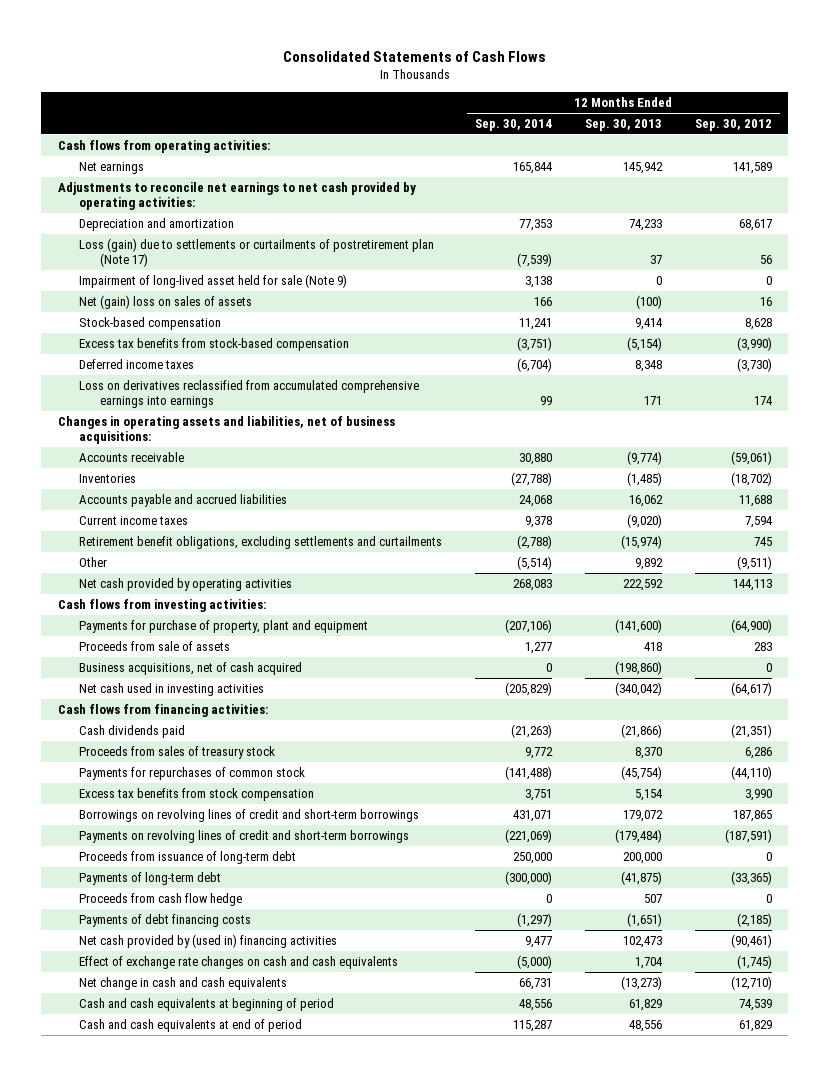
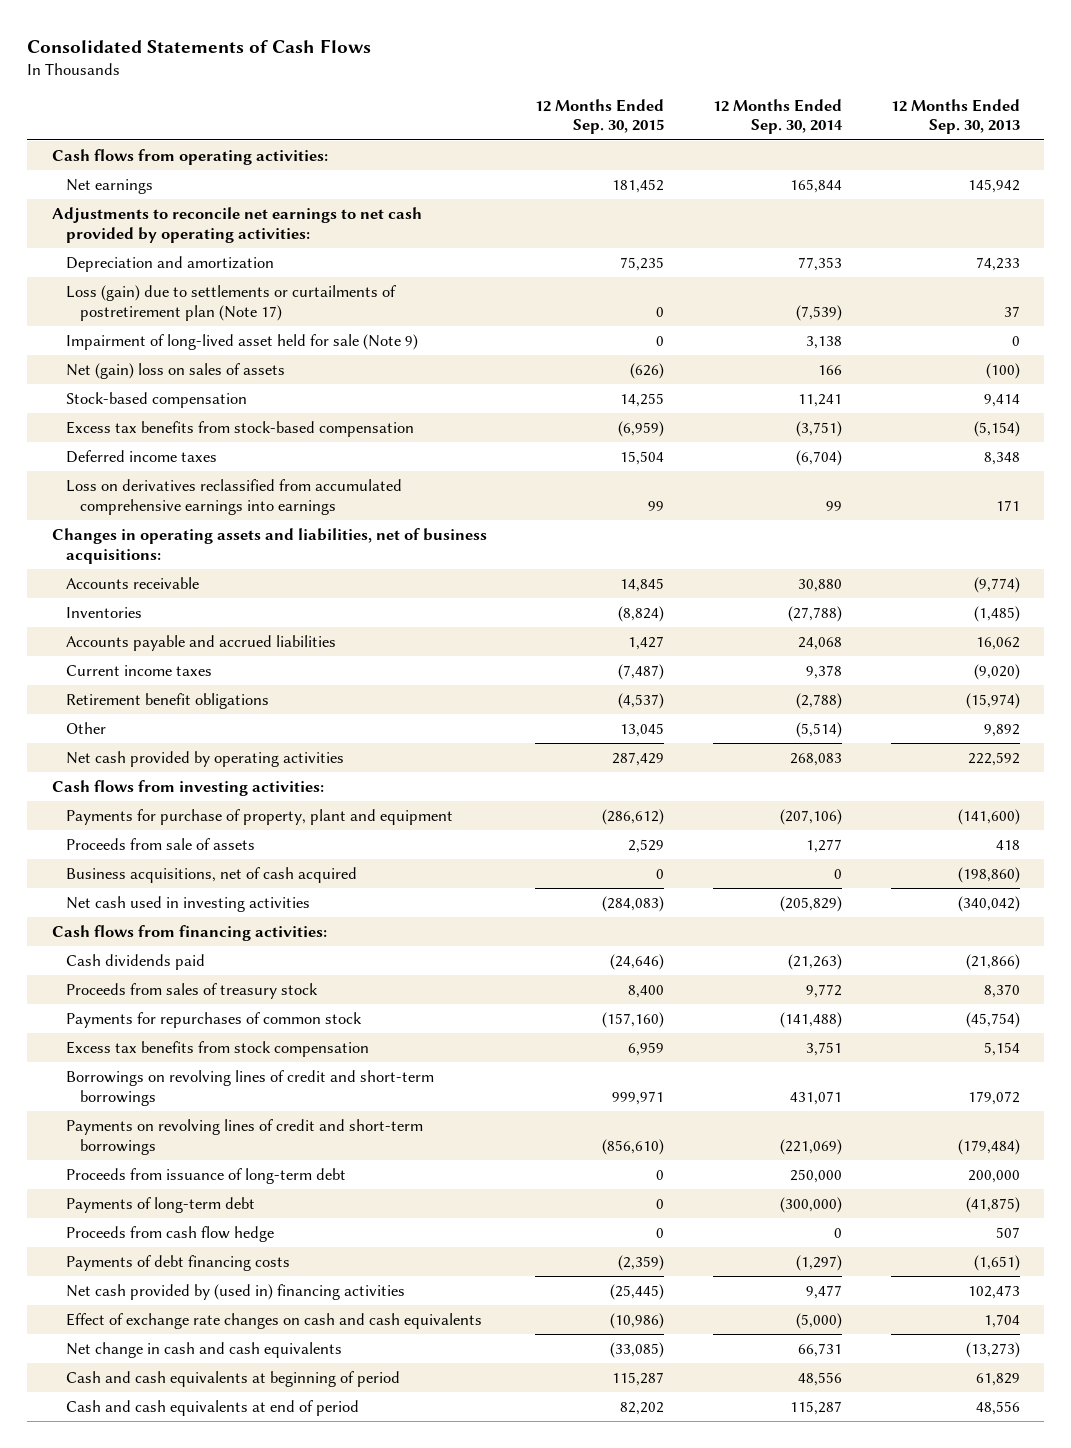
- | 12 Months Ended Sep. 30, 2014 | 12 Months Ended Sep. 30, 2013 | 12 Months Ended Sep. 30, 2012
+ | 12 Months Ended Sep. 30, 2015 | 12 Months Ended Sep. 30, 2014 | 12 Months Ended Sep. 30, 2013
- Retirement benefit obligations, excluding settlements and curtailments | (2,788) | (15,974) | 745
+ Retirement benefit obligations | (4,537) | (2,788) | (15,974)

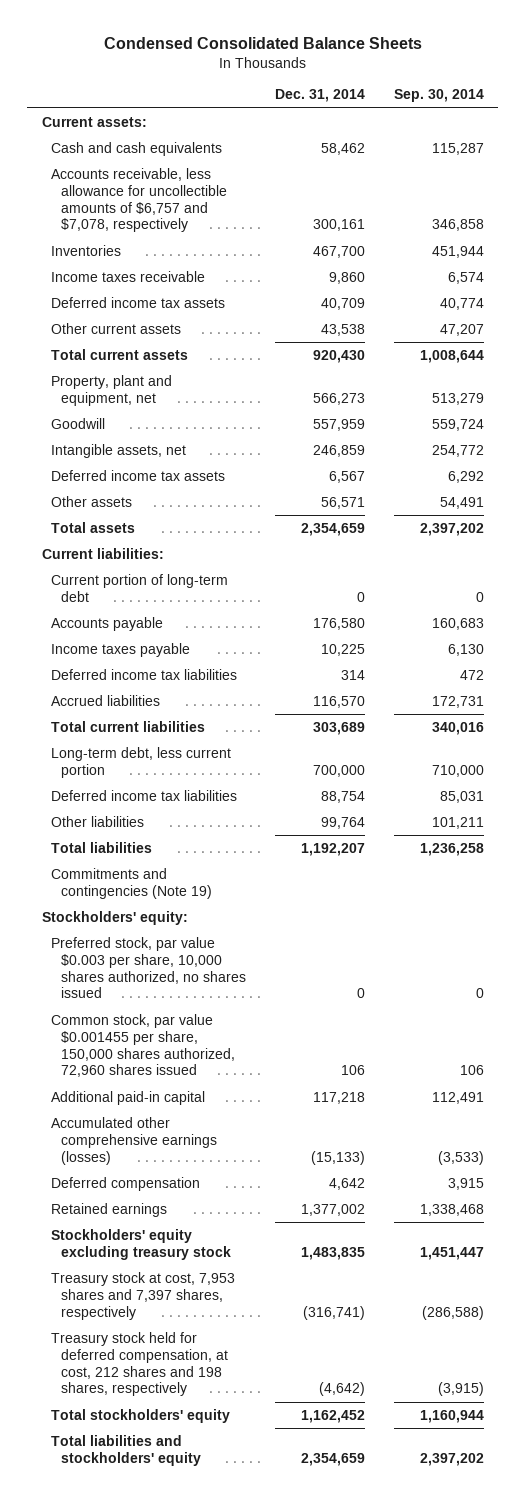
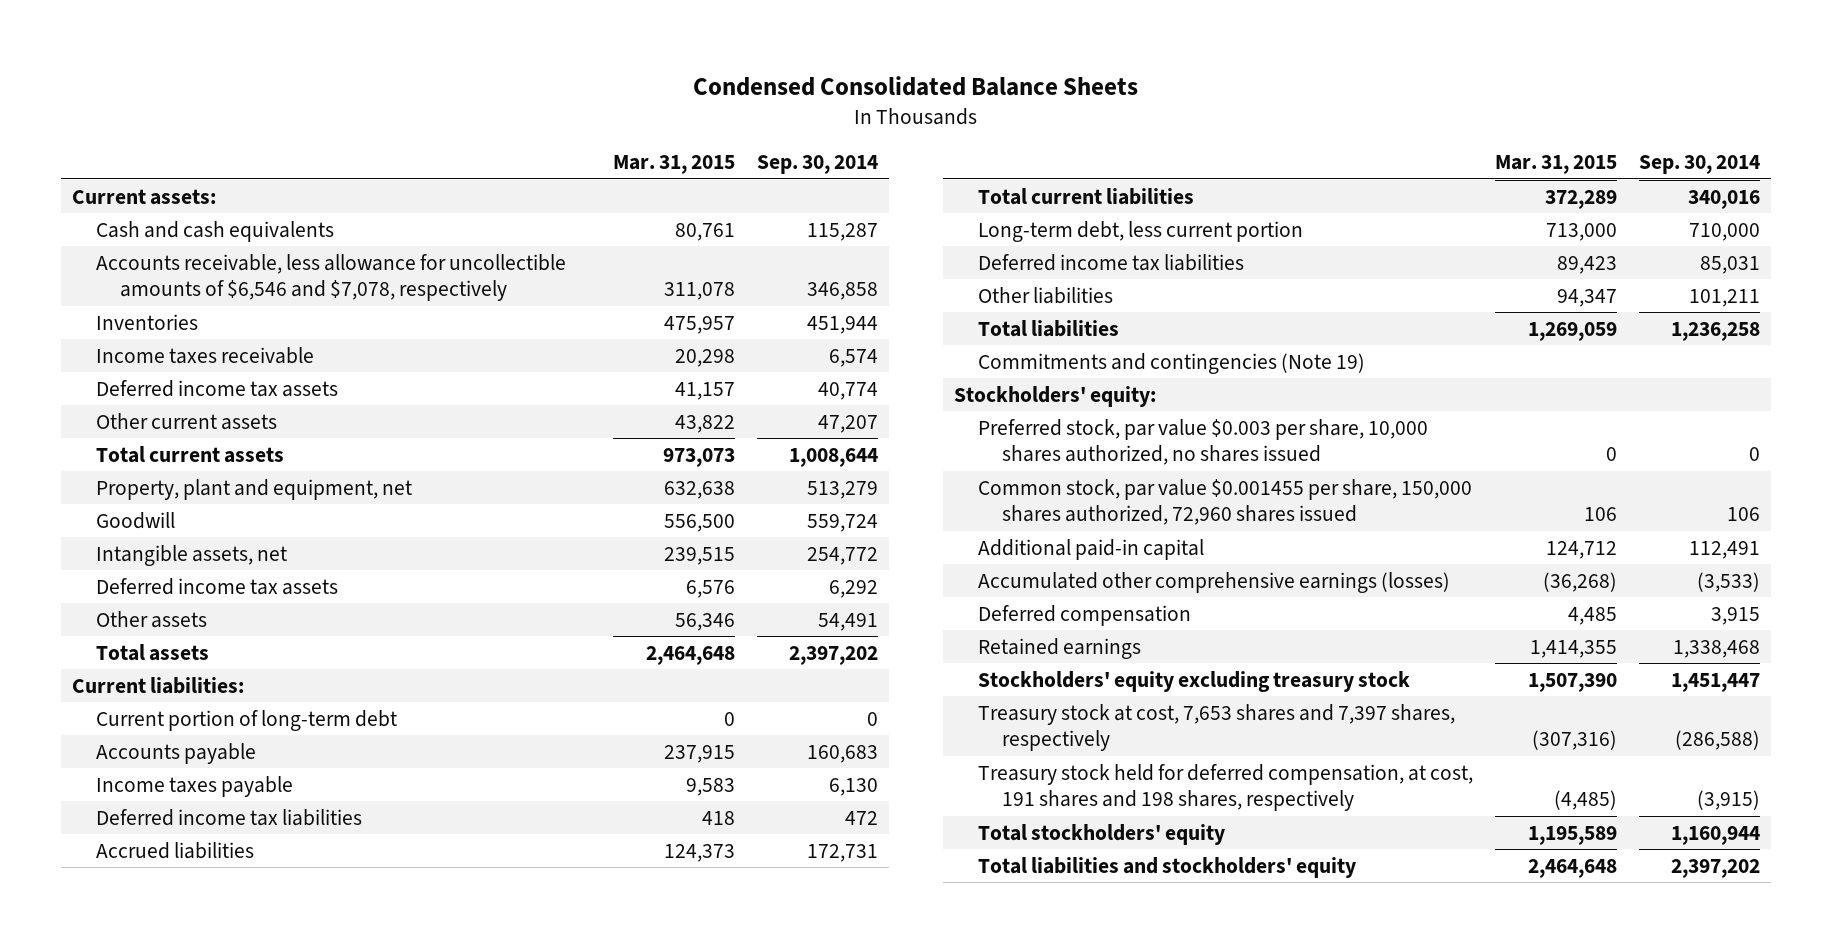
- | Dec. 31, 2014 | Sep. 30, 2014
+ | Mar. 31, 2015 | Sep. 30, 2014
- Accounts receivable, less allowance for uncollectible amounts of $6,757 and $7,078, respectively | 300,161 | 346,858
+ Accounts receivable, less allowance for uncollectible amounts of $6,546 and $7,078, respectively | 311,078 | 346,858
- Treasury stock at cost, 7,953 shares and 7,397 shares, respectively | (316,741) | (286,588)
- Treasury stock held for deferred compensation, at cost, 212 shares and 198 shares, respectively | (4,642) | (3,915)
+ Treasury stock at cost, 7,653 shares and 7,397 shares, respectively | (307,316) | (286,588)
+ Treasury stock held for deferred compensation, at cost, 191 shares and 198 shares, respectively | (4,485) | (3,915)

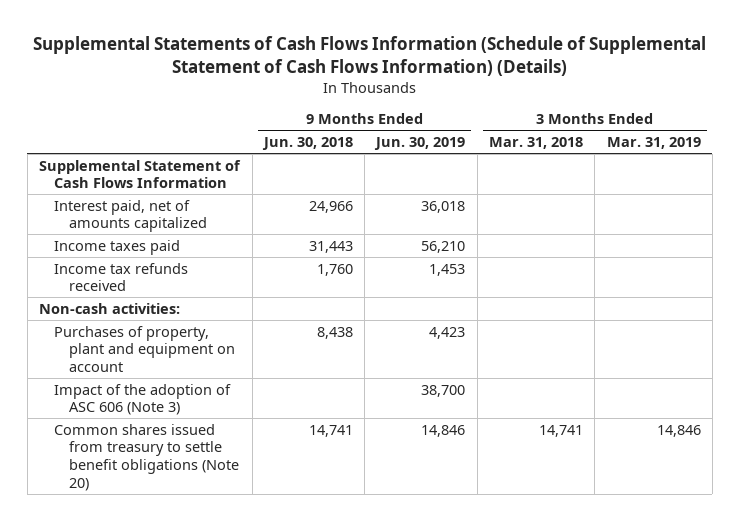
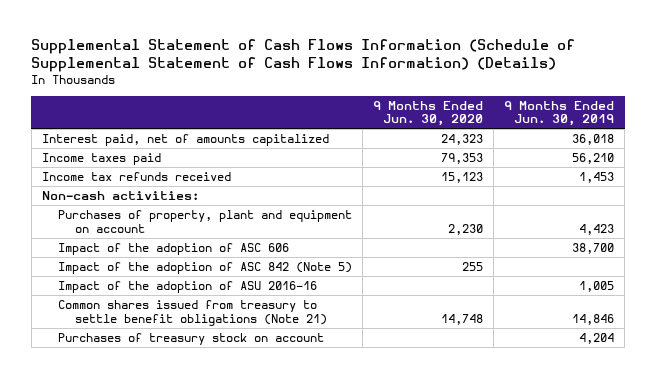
- Supplemental Statements of Cash Flows Information (Schedule of Supplemental Statement of Cash Flows Information) (Details)
+ Supplemental Statement of Cash Flows Information (Schedule of Supplemental Statement of Cash Flows Information) (Details)
- | 9 Months Ended Jun. 30, 2018 | 9 Months Ended Jun. 30, 2019 | 3 Months Ended Mar. 31, 2018 | 3 Months Ended Mar. 31, 2019
+ | 9 Months Ended Jun. 30, 2020 | 9 Months Ended Jun. 30, 2019
- Supplemental Statement of Cash Flows Information
- Impact of the adoption of ASC 606 (Note 3) | | 38,700 | |
- Common shares issued from treasury to settle benefit obligations (Note 20) | 14,741 | 14,846 | 14,741 | 14,846
+ Impact of the adoption of ASC 606 | | 38,700
+ Impact of the adoption of ASC 842 (Note 5) | 255 |
+ Impact of the adoption of ASU 2016-16 | | 1,005
+ Common shares issued from treasury to settle benefit obligations (Note 21) | 14,748 | 14,846
+ Purchases of treasury stock on account | | 4,204

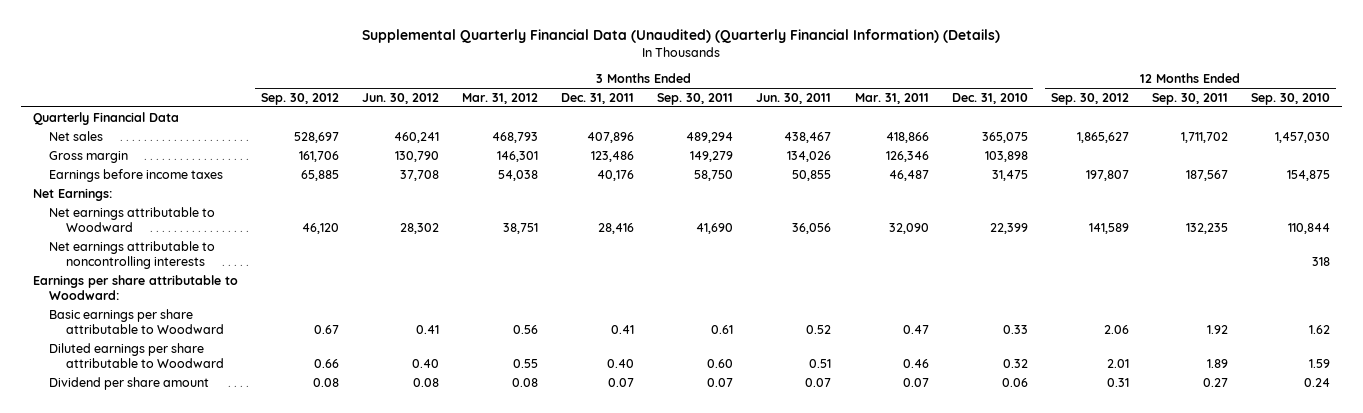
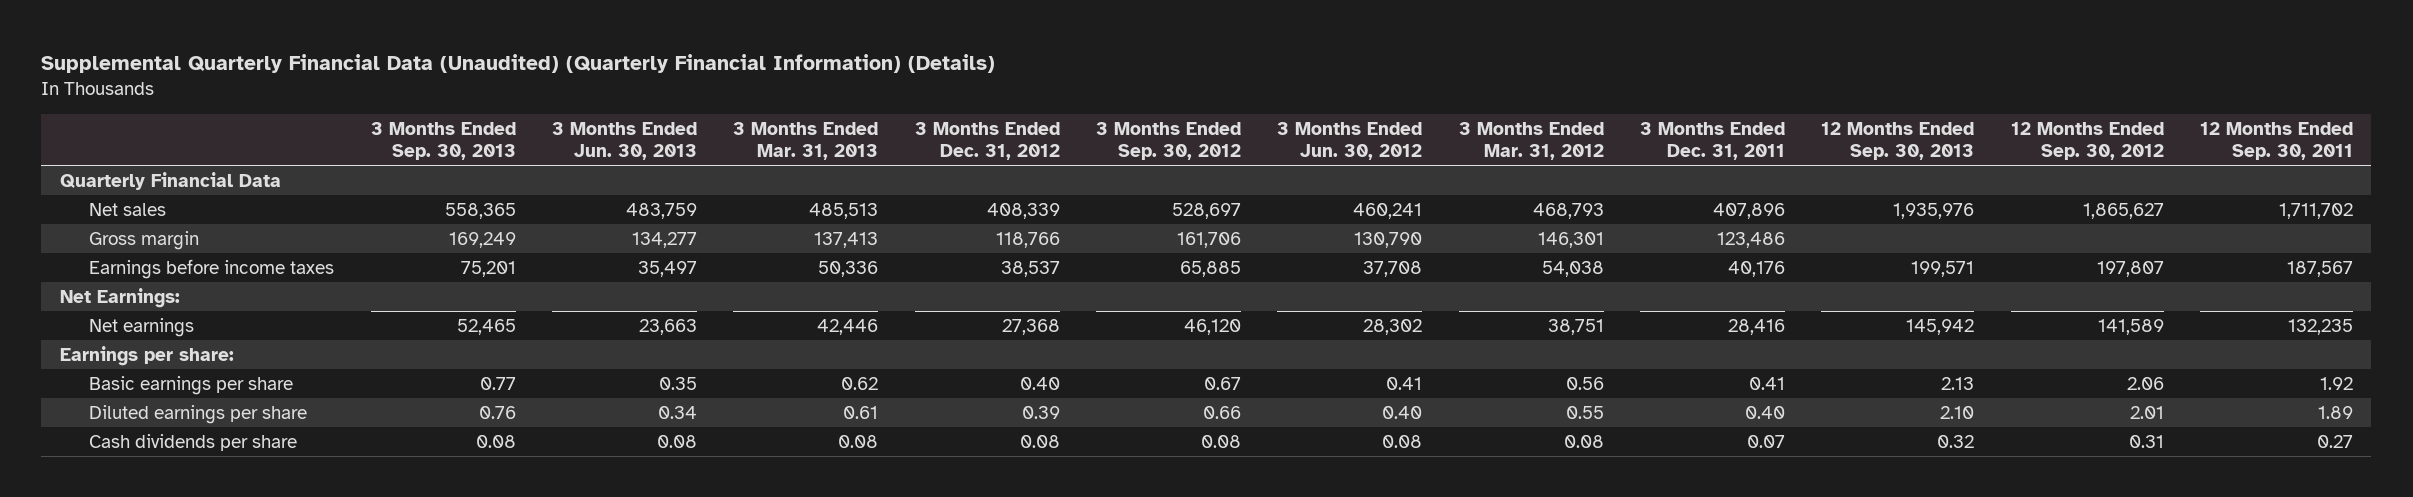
- | 3 Months Ended Sep. 30, 2012 | 3 Months Ended Jun. 30, 2012 | 3 Months Ended Mar. 31, 2012 | 3 Months Ended Dec. 31, 2011 | 3 Months Ended Sep. 30, 2011 | 3 Months Ended Jun. 30, 2011 | 3 Months Ended Mar. 31, 2011 | 3 Months Ended Dec. 31, 2010 | 12 Months Ended Sep. 30, 2012 | 12 Months Ended Sep. 30, 2011 | 12 Months Ended Sep. 30, 2010
+ | 3 Months Ended Sep. 30, 2013 | 3 Months Ended Jun. 30, 2013 | 3 Months Ended Mar. 31, 2013 | 3 Months Ended Dec. 31, 2012 | 3 Months Ended Sep. 30, 2012 | 3 Months Ended Jun. 30, 2012 | 3 Months Ended Mar. 31, 2012 | 3 Months Ended Dec. 31, 2011 | 12 Months Ended Sep. 30, 2013 | 12 Months Ended Sep. 30, 2012 | 12 Months Ended Sep. 30, 2011
- Net earnings attributable to Woodward | 46,120 | 28,302 | 38,751 | 28,416 | 41,690 | 36,056 | 32,090 | 22,399 | 141,589 | 132,235 | 110,844
- Net earnings attributable to noncontrolling interests | | | | | | | | | | | 318
- Earnings per share attributable to Woodward:
- Basic earnings per share attributable to Woodward | 0.67 | 0.41 | 0.56 | 0.41 | 0.61 | 0.52 | 0.47 | 0.33 | 2.06 | 1.92 | 1.62
- Diluted earnings per share attributable to Woodward | 0.66 | 0.40 | 0.55 | 0.40 | 0.60 | 0.51 | 0.46 | 0.32 | 2.01 | 1.89 | 1.59
- Dividend per share amount | 0.08 | 0.08 | 0.08 | 0.07 | 0.07 | 0.07 | 0.07 | 0.06 | 0.31 | 0.27 | 0.24
+ Net earnings | 52,465 | 23,663 | 42,446 | 27,368 | 46,120 | 28,302 | 38,751 | 28,416 | 145,942 | 141,589 | 132,235
+ Earnings per share:
+ Basic earnings per share | 0.77 | 0.35 | 0.62 | 0.40 | 0.67 | 0.41 | 0.56 | 0.41 | 2.13 | 2.06 | 1.92
+ Diluted earnings per share | 0.76 | 0.34 | 0.61 | 0.39 | 0.66 | 0.40 | 0.55 | 0.40 | 2.10 | 2.01 | 1.89
+ Cash dividends per share | 0.08 | 0.08 | 0.08 | 0.08 | 0.08 | 0.08 | 0.08 | 0.07 | 0.32 | 0.31 | 0.27

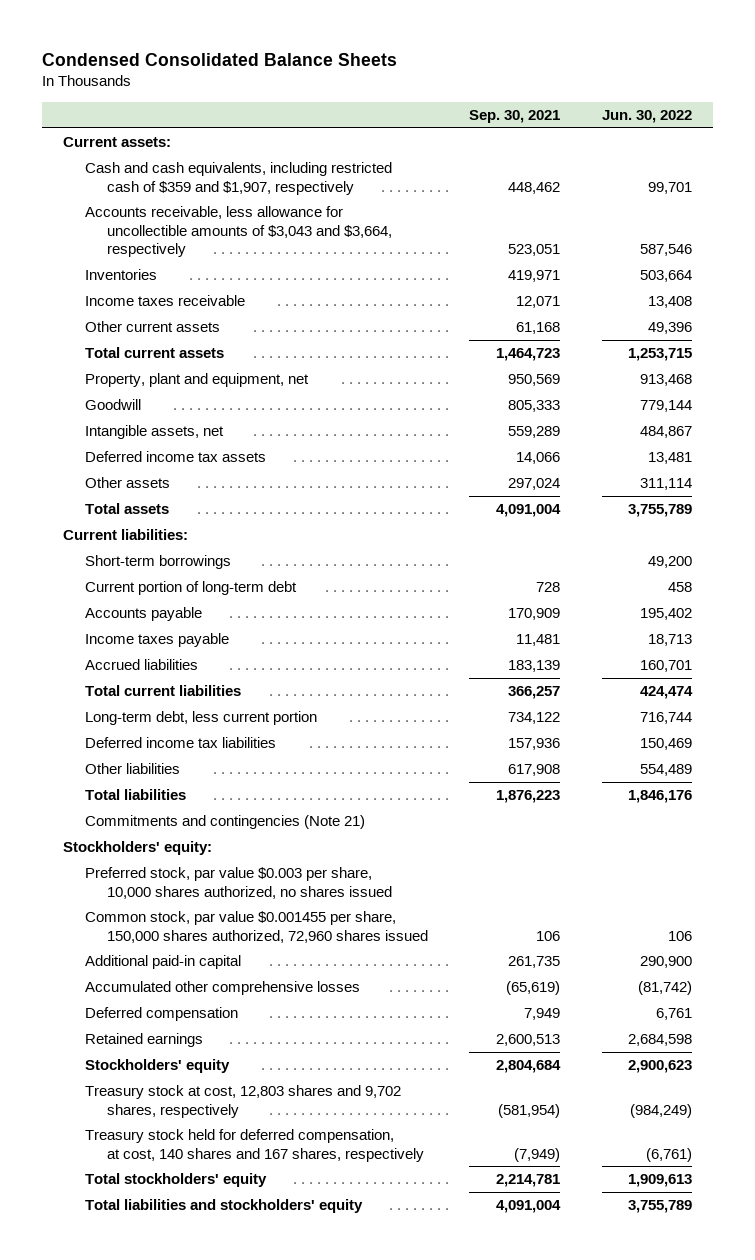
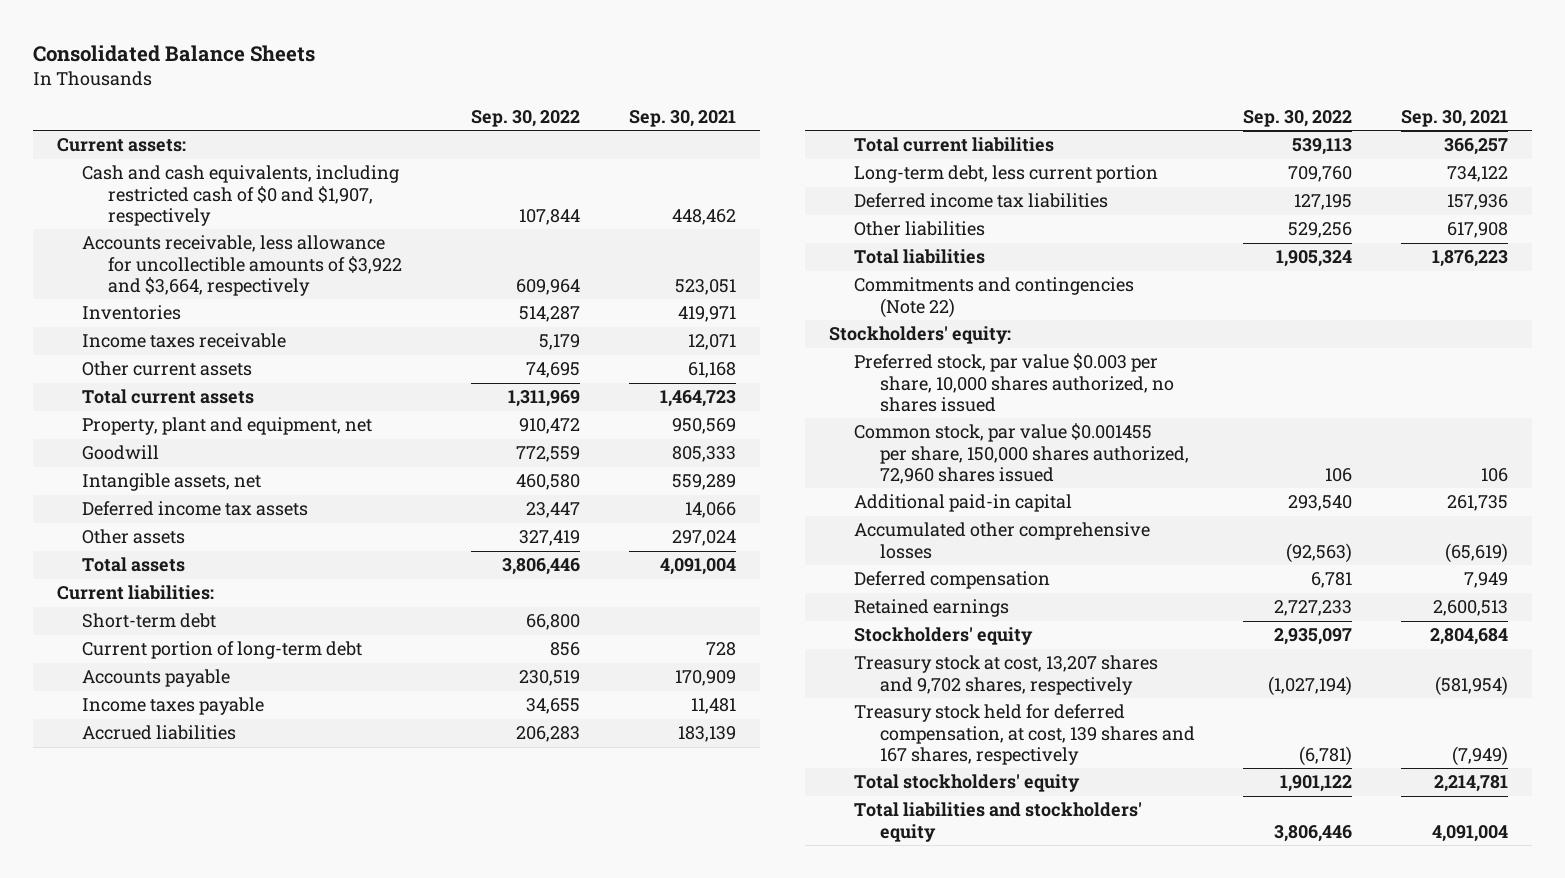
- Condensed Consolidated Balance Sheets
+ Consolidated Balance Sheets
- | Sep. 30, 2021 | Jun. 30, 2022
+ | Sep. 30, 2022 | Sep. 30, 2021
- Cash and cash equivalents, including restricted cash of $359 and $1,907, respectively | 448,462 | 99,701
- Accounts receivable, less allowance for uncollectible amounts of $3,043 and $3,664, respectively | 523,051 | 587,546
+ Cash and cash equivalents, including restricted cash of $0 and $1,907, respectively | 107,844 | 448,462
+ Accounts receivable, less allowance for uncollectible amounts of $3,922 and $3,664, respectively | 609,964 | 523,051
- Short-term borrowings | | 49,200
+ Short-term debt | 66,800 |
- Commitments and contingencies (Note 21)
+ Commitments and contingencies (Note 22)
- Treasury stock at cost, 12,803 shares and 9,702 shares, respectively | (581,954) | (984,249)
- Treasury stock held for deferred compensation, at cost, 140 shares and 167 shares, respectively | (7,949) | (6,761)
+ Treasury stock at cost, 13,207 shares and 9,702 shares, respectively | (1,027,194) | (581,954)
+ Treasury stock held for deferred compensation, at cost, 139 shares and 167 shares, respectively | (6,781) | (7,949)

